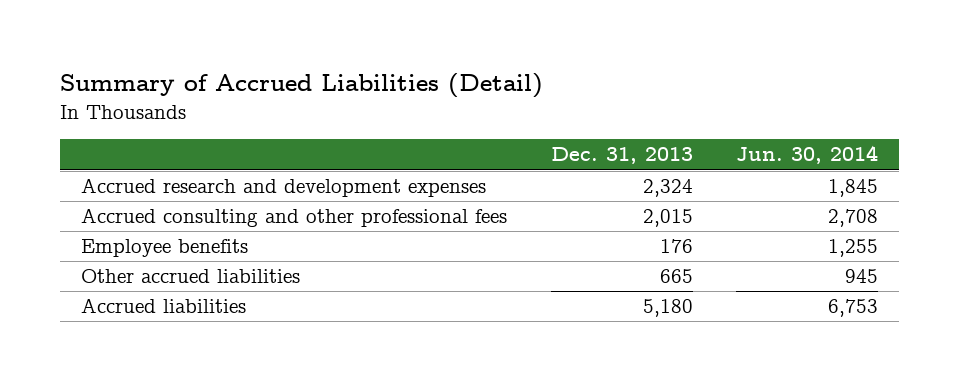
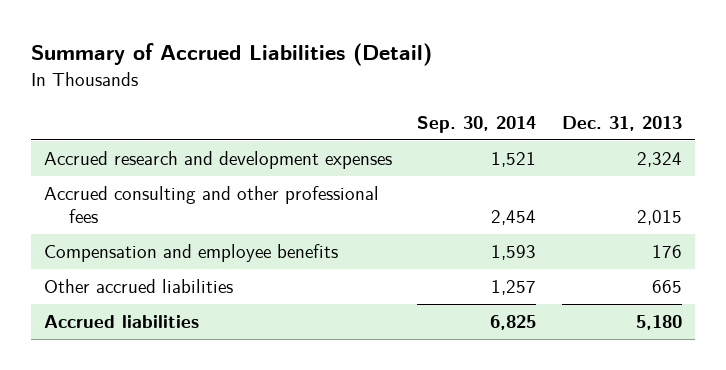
- | Dec. 31, 2013 | Jun. 30, 2014
+ | Sep. 30, 2014 | Dec. 31, 2013
- Employee benefits | 176 | 1,255
+ Compensation and employee benefits | 1,593 | 176

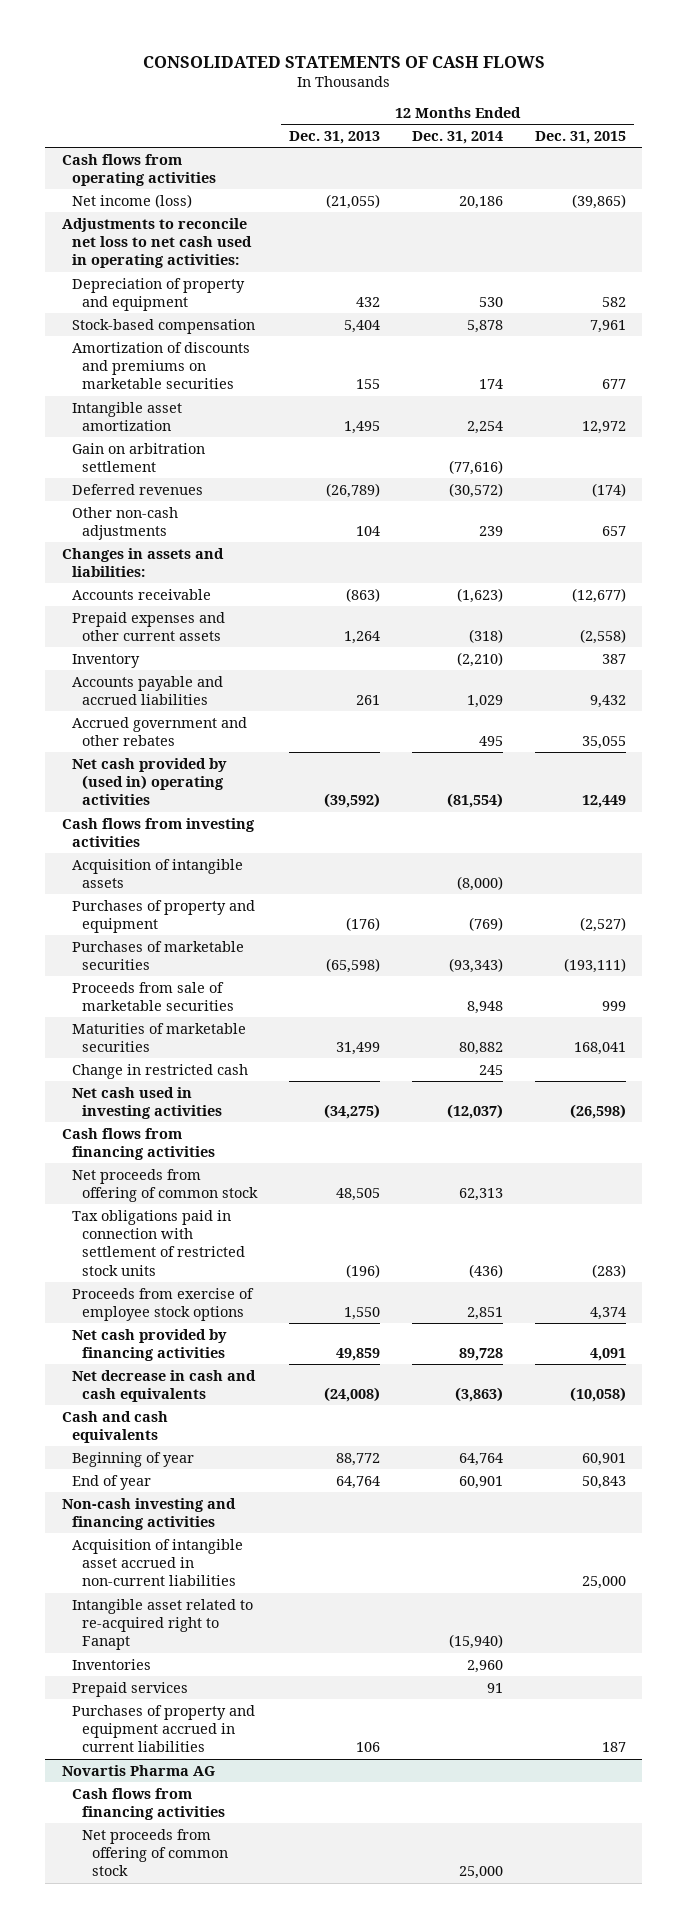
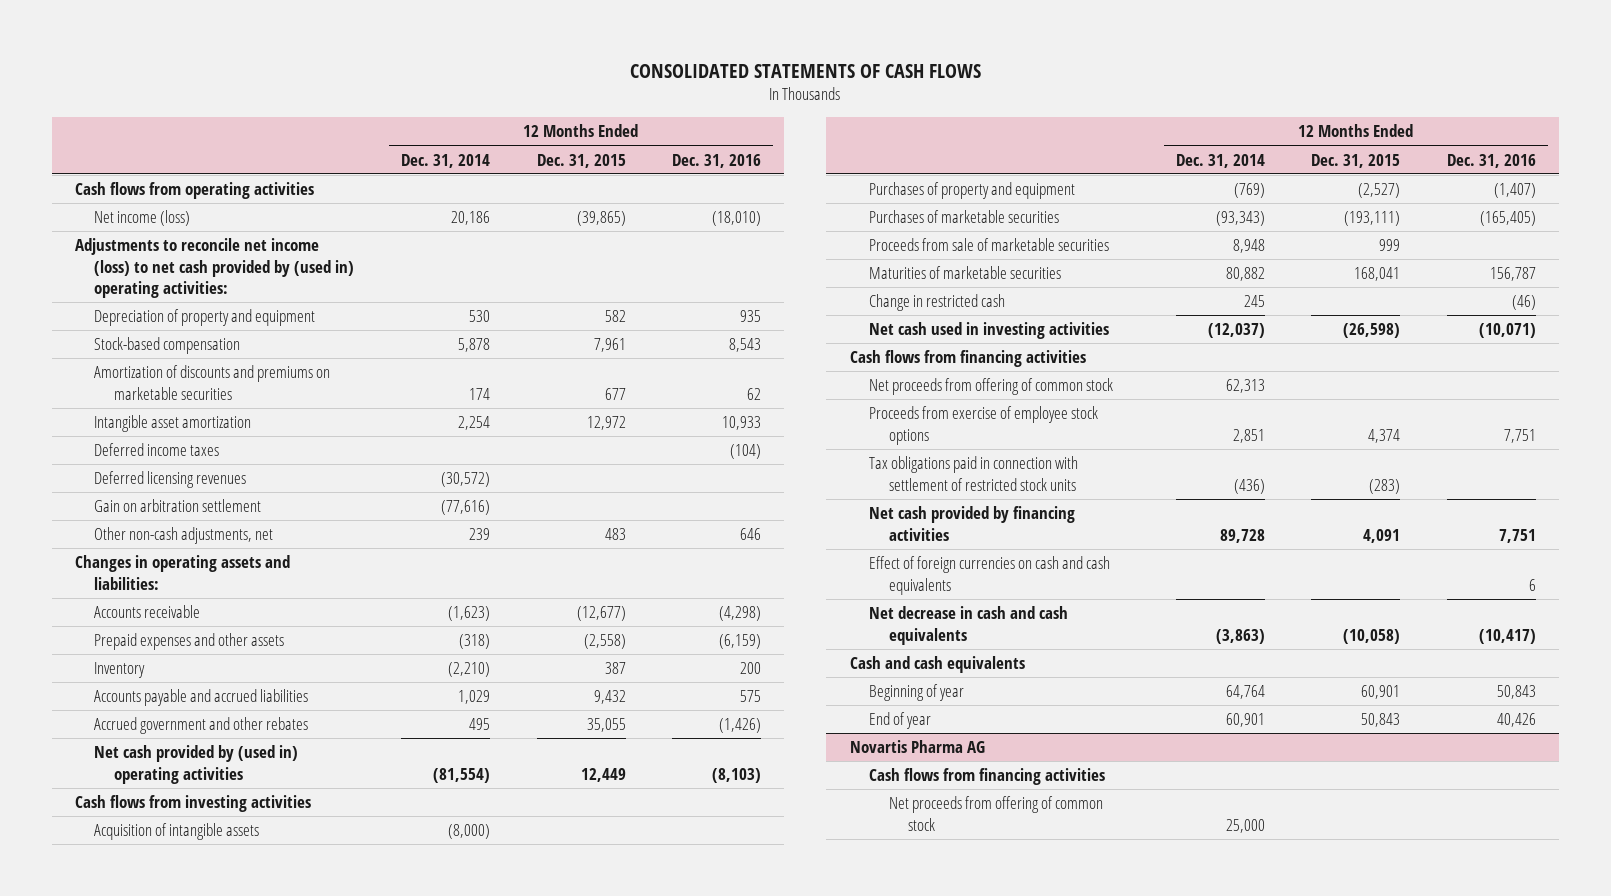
- | 12 Months Ended Dec. 31, 2013 | 12 Months Ended Dec. 31, 2014 | 12 Months Ended Dec. 31, 2015
+ | 12 Months Ended Dec. 31, 2014 | 12 Months Ended Dec. 31, 2015 | 12 Months Ended Dec. 31, 2016
- Adjustments to reconcile net loss to net cash used in operating activities:
+ Adjustments to reconcile net income (loss) to net cash provided by (used in) operating activities:
+ Deferred income taxes | | | (104)
+ Deferred licensing revenues | (30,572) | |
- Deferred revenues | (26,789) | (30,572) | (174)
- Other non-cash adjustments | 104 | 239 | 657
- Changes in assets and liabilities:
+ Other non-cash adjustments, net | 239 | 483 | 646
+ Changes in operating assets and liabilities:
- Prepaid expenses and other current assets | 1,264 | (318) | (2,558)
+ Prepaid expenses and other assets | (318) | (2,558) | (6,159)
moved down: Tax obligations paid in connection with settlement of restricted stock units | (436) | (283) |
+ Effect of foreign currencies on cash and cash equivalents | | | 6
- Non-cash investing and financing activities
- Acquisition of intangible asset accrued in non-current liabilities | | | 25,000
- Intangible asset related to re-acquired right to Fanapt | | (15,940) |
- Inventories | | 2,960 |
- Prepaid services | | 91 |
- Purchases of property and equipment accrued in current liabilities | 106 | | 187

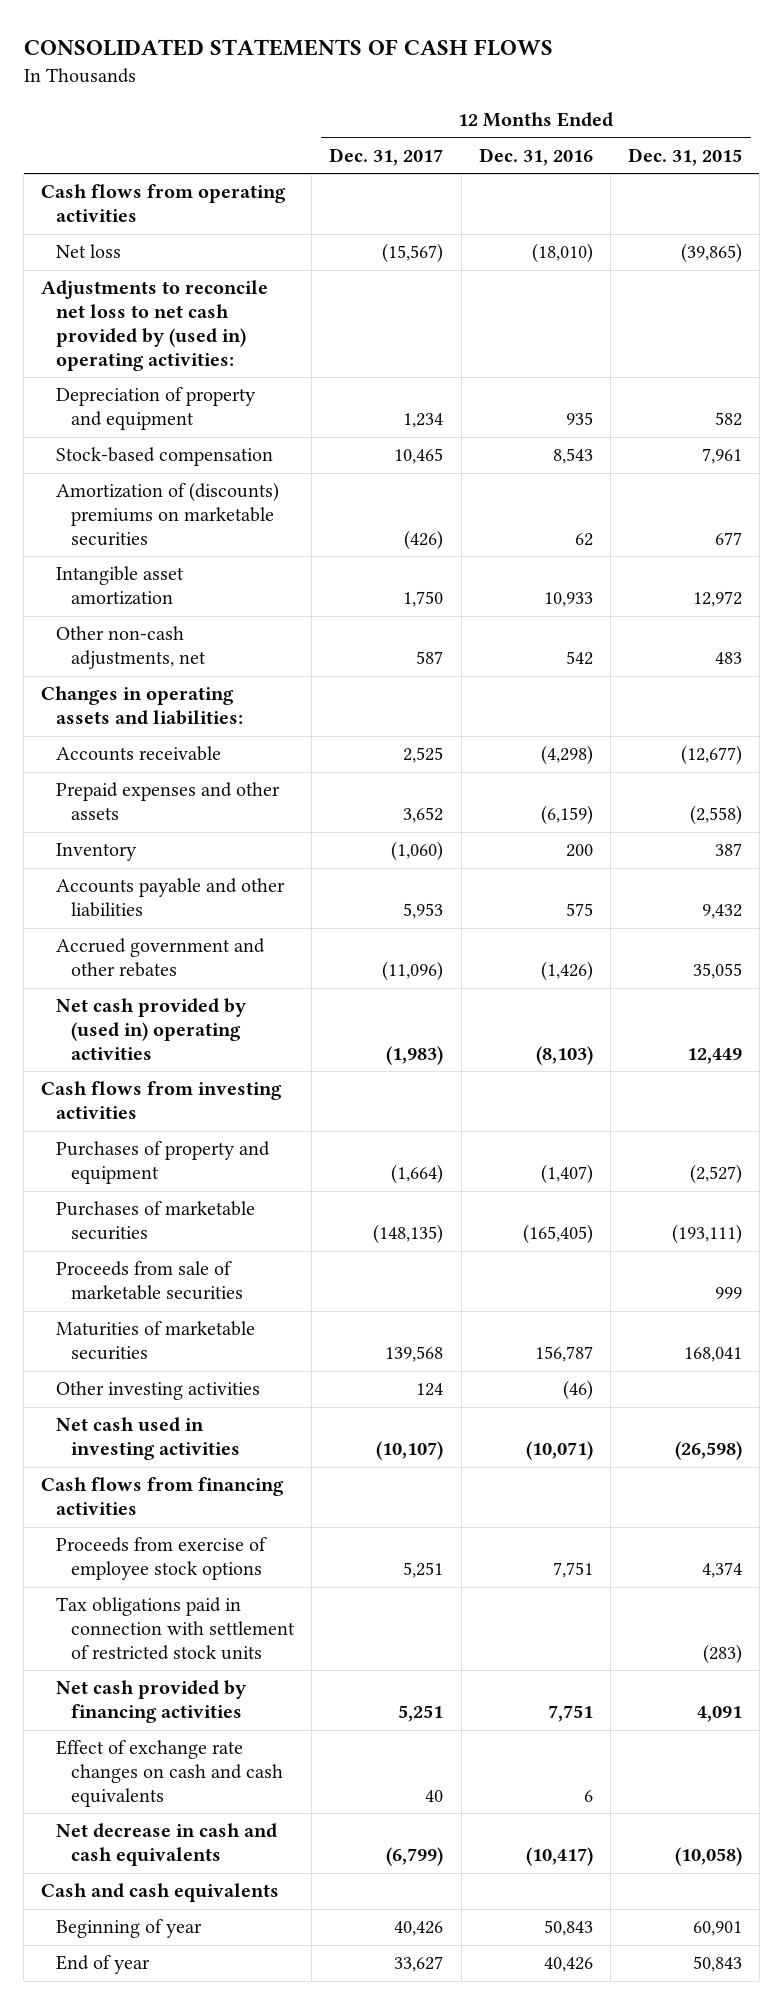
- | 12 Months Ended Dec. 31, 2014 | 12 Months Ended Dec. 31, 2015 | 12 Months Ended Dec. 31, 2016
+ | 12 Months Ended Dec. 31, 2017 | 12 Months Ended Dec. 31, 2016 | 12 Months Ended Dec. 31, 2015
- Net income (loss) | 20,186 | (39,865) | (18,010)
- Adjustments to reconcile net income (loss) to net cash provided by (used in) operating activities:
+ Net loss | (15,567) | (18,010) | (39,865)
+ Adjustments to reconcile net loss to net cash provided by (used in) operating activities:
- Amortization of discounts and premiums on marketable securities | 174 | 677 | 62
+ Amortization of (discounts) premiums on marketable securities | (426) | 62 | 677
- Deferred income taxes | | | (104)
- Deferred licensing revenues | (30,572) | |
- Gain on arbitration settlement | (77,616) | |
- Other non-cash adjustments, net | 239 | 483 | 646
+ Other non-cash adjustments, net | 587 | 542 | 483
- Accounts payable and accrued liabilities | 1,029 | 9,432 | 575
+ Accounts payable and other liabilities | 5,953 | 575 | 9,432
- Acquisition of intangible assets | (8,000) | |
- Change in restricted cash | 245 | | (46)
+ Other investing activities | 124 | (46) |
- Net proceeds from offering of common stock | 62,313 | |
- Effect of foreign currencies on cash and cash equivalents | | | 6
+ Effect of exchange rate changes on cash and cash equivalents | 40 | 6 |
- Novartis Pharma AG
- Cash flows from financing activities
- Net proceeds from offering of common stock | 25,000 | |

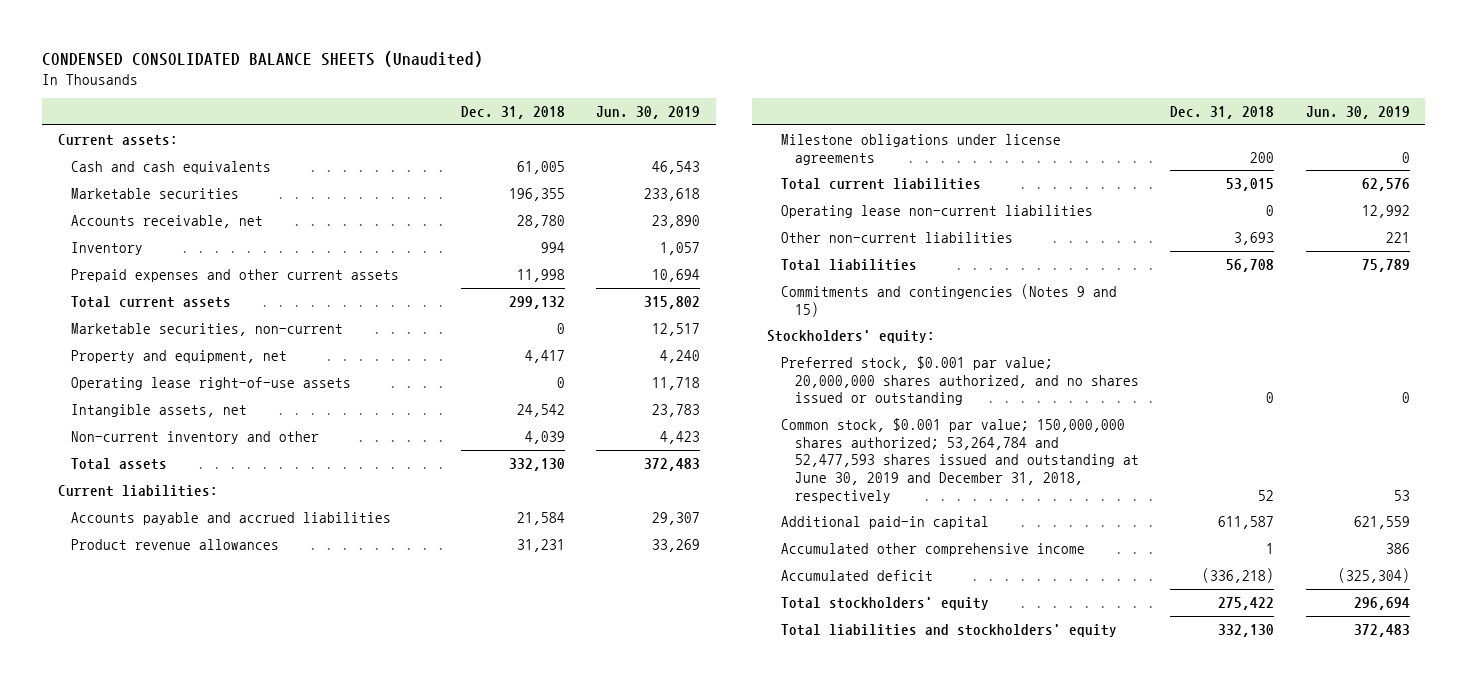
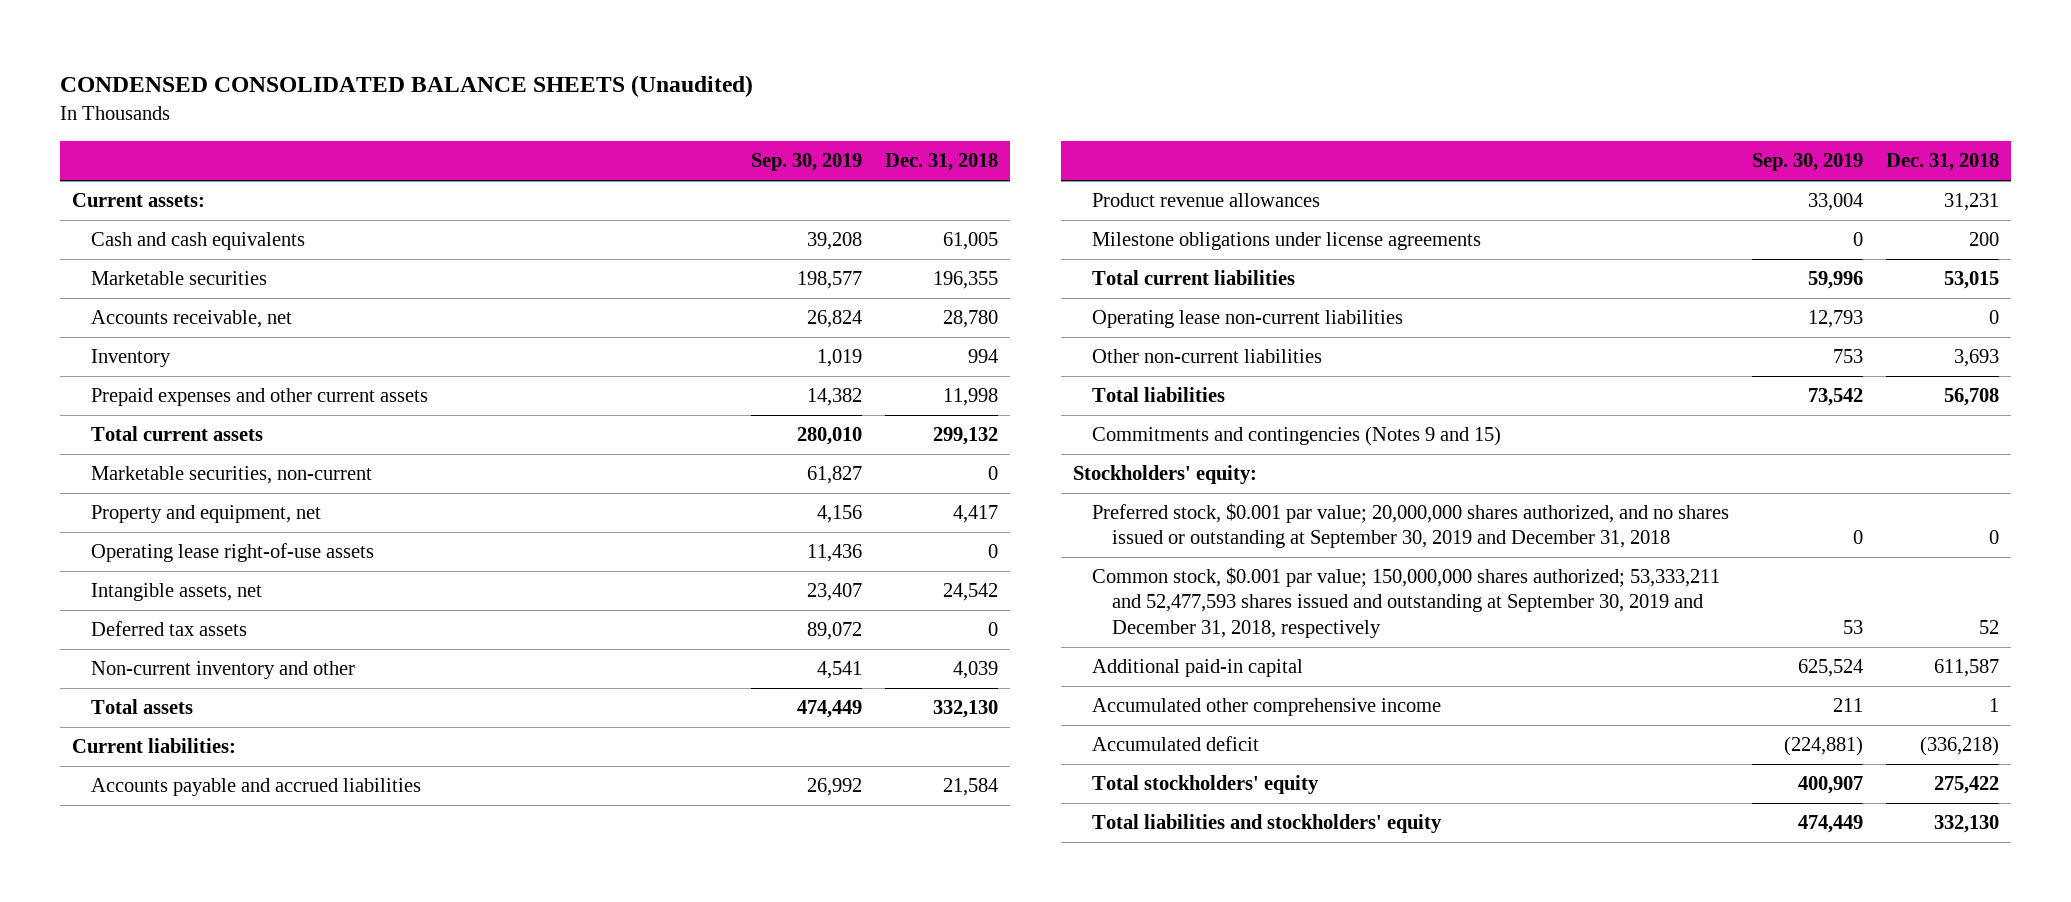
- | Dec. 31, 2018 | Jun. 30, 2019
+ | Sep. 30, 2019 | Dec. 31, 2018
+ Deferred tax assets | 89,072 | 0
- Preferred stock, $0.001 par value; 20,000,000 shares authorized, and no shares issued or outstanding | 0 | 0
- Common stock, $0.001 par value; 150,000,000 shares authorized; 53,264,784 and 52,477,593 shares issued and outstanding at June 30, 2019 and December 31, 2018, respectively | 52 | 53
+ Preferred stock, $0.001 par value; 20,000,000 shares authorized, and no shares issued or outstanding at September 30, 2019 and December 31, 2018 | 0 | 0
+ Common stock, $0.001 par value; 150,000,000 shares authorized; 53,333,211 and 52,477,593 shares issued and outstanding at September 30, 2019 and December 31, 2018, respectively | 53 | 52

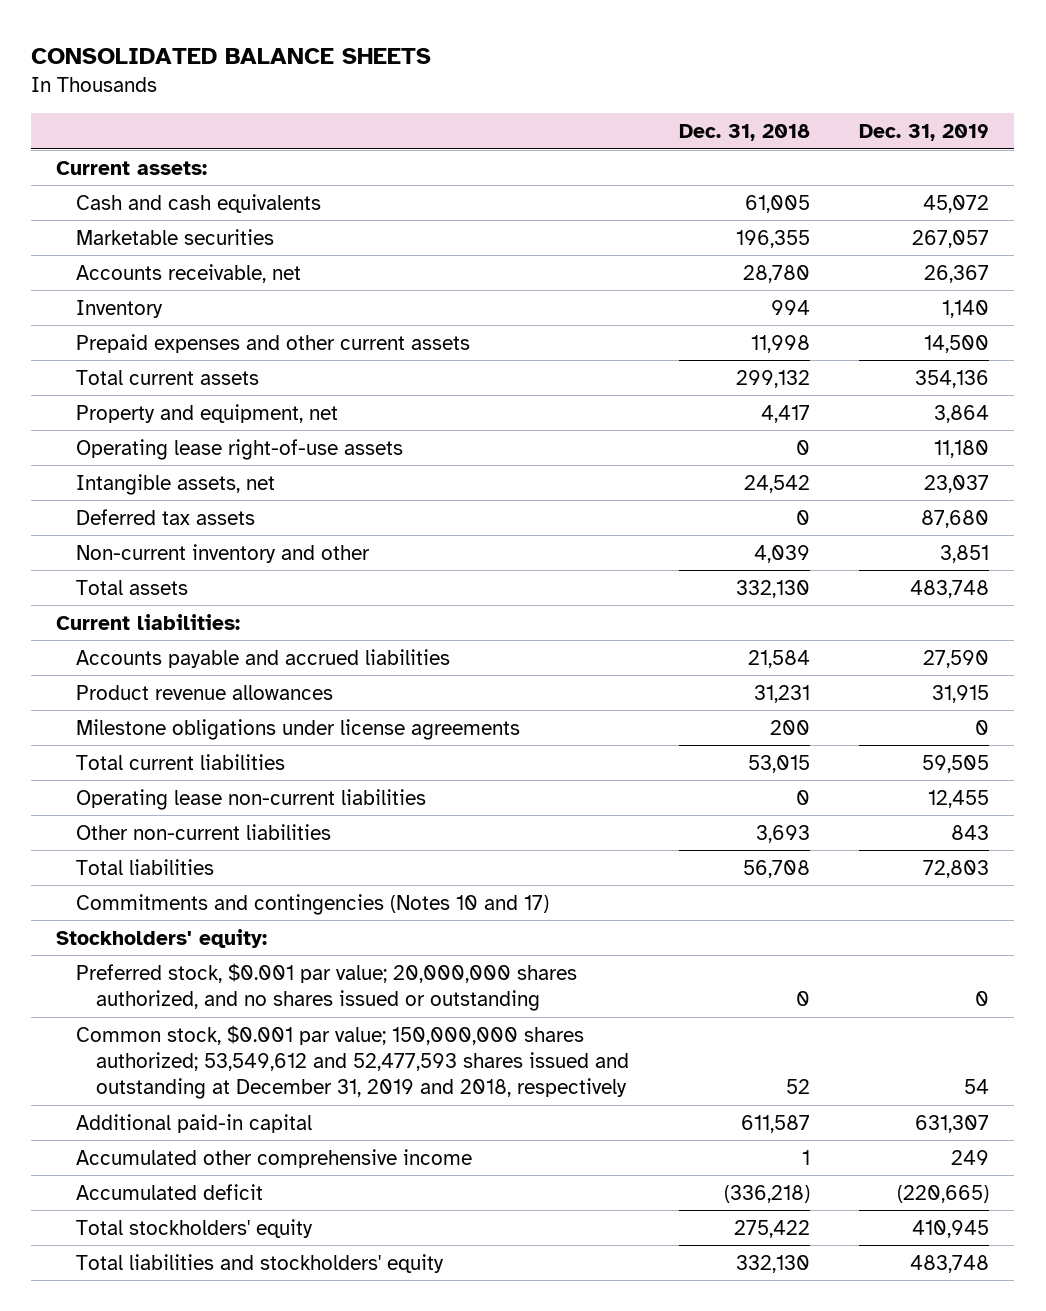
- CONDENSED CONSOLIDATED BALANCE SHEETS (Unaudited)
+ CONSOLIDATED BALANCE SHEETS
- | Sep. 30, 2019 | Dec. 31, 2018
+ | Dec. 31, 2018 | Dec. 31, 2019
- Marketable securities, non-current | 61,827 | 0
- Commitments and contingencies (Notes 9 and 15)
+ Commitments and contingencies (Notes 10 and 17)
- Preferred stock, $0.001 par value; 20,000,000 shares authorized, and no shares issued or outstanding at September 30, 2019 and December 31, 2018 | 0 | 0
- Common stock, $0.001 par value; 150,000,000 shares authorized; 53,333,211 and 52,477,593 shares issued and outstanding at September 30, 2019 and December 31, 2018, respectively | 53 | 52
+ Preferred stock, $0.001 par value; 20,000,000 shares authorized, and no shares issued or outstanding | 0 | 0
+ Common stock, $0.001 par value; 150,000,000 shares authorized; 53,549,612 and 52,477,593 shares issued and outstanding at December 31, 2019 and 2018, respectively | 52 | 54

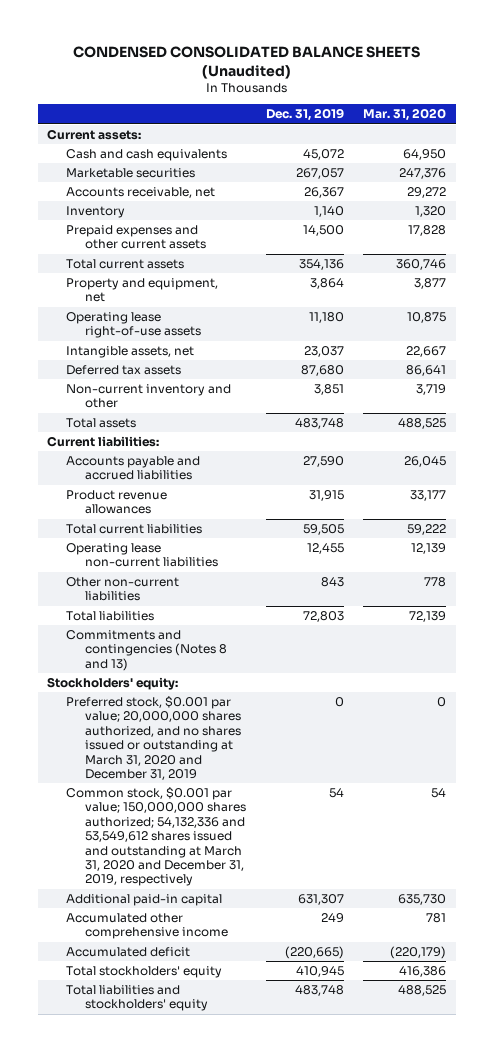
- CONSOLIDATED BALANCE SHEETS
+ CONDENSED CONSOLIDATED BALANCE SHEETS (Unaudited)
- | Dec. 31, 2018 | Dec. 31, 2019
+ | Dec. 31, 2019 | Mar. 31, 2020
- Milestone obligations under license agreements | 200 | 0
- Commitments and contingencies (Notes 10 and 17)
+ Commitments and contingencies (Notes 8 and 13)
- Preferred stock, $0.001 par value; 20,000,000 shares authorized, and no shares issued or outstanding | 0 | 0
- Common stock, $0.001 par value; 150,000,000 shares authorized; 53,549,612 and 52,477,593 shares issued and outstanding at December 31, 2019 and 2018, respectively | 52 | 54
+ Preferred stock, $0.001 par value; 20,000,000 shares authorized, and no shares issued or outstanding at March 31, 2020 and December 31, 2019 | 0 | 0
+ Common stock, $0.001 par value; 150,000,000 shares authorized; 54,132,336 and 53,549,612 shares issued and outstanding at March 31, 2020 and December 31, 2019, respectively | 54 | 54

